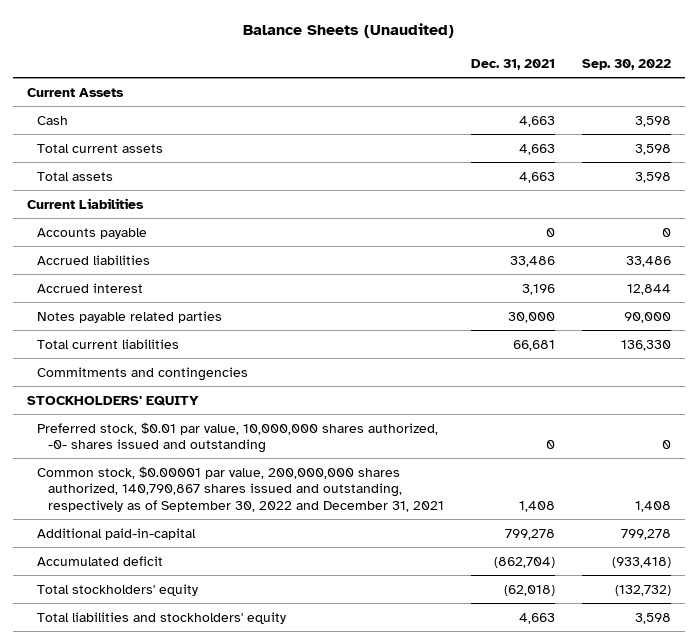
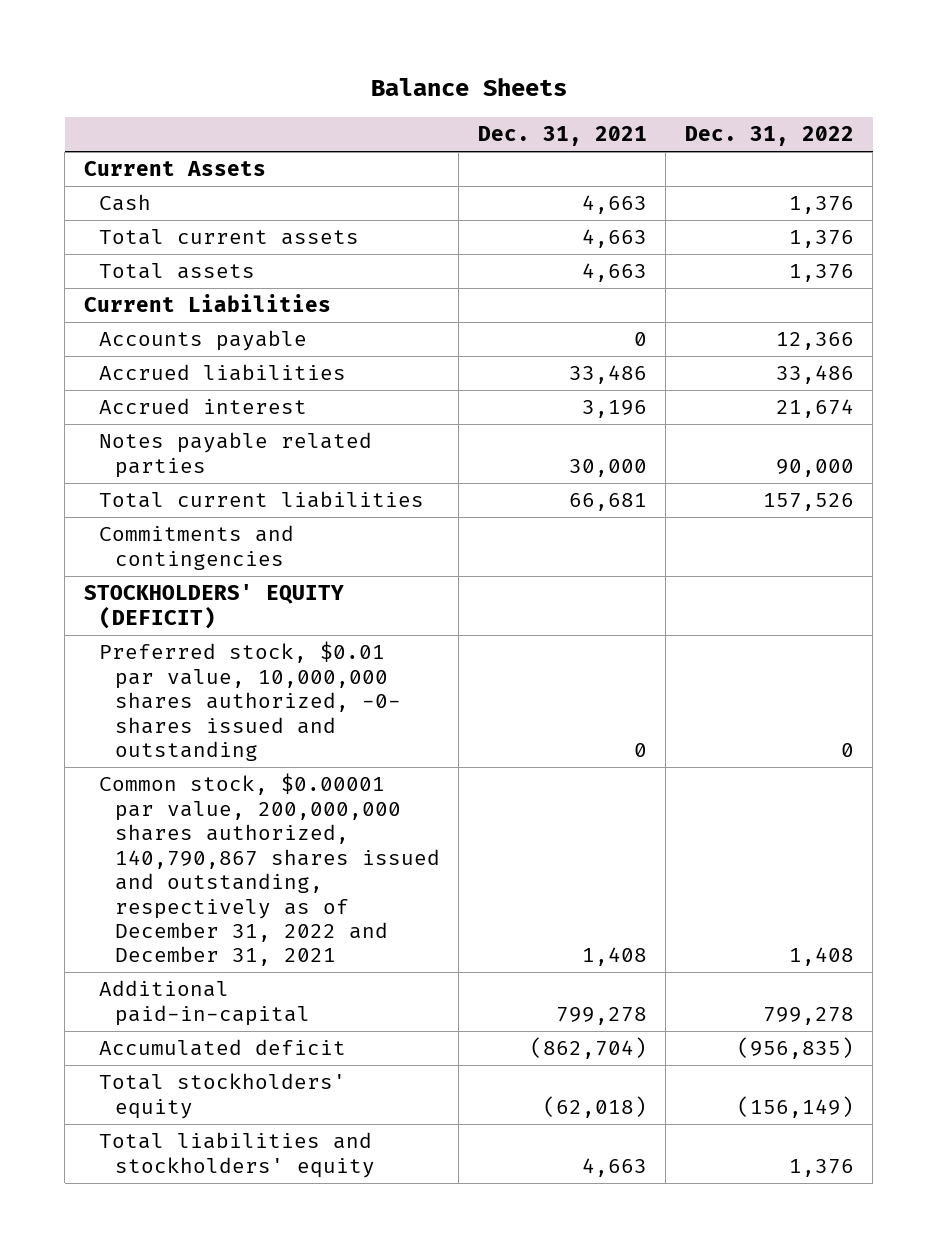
- Balance Sheets (Unaudited)
+ Balance Sheets
- | Dec. 31, 2021 | Sep. 30, 2022
+ | Dec. 31, 2021 | Dec. 31, 2022
- STOCKHOLDERS' EQUITY
+ STOCKHOLDERS' EQUITY (DEFICIT)
- Common stock, $0.00001 par value, 200,000,000 shares authorized, 140,790,867 shares issued and outstanding, respectively as of September 30, 2022 and December 31, 2021 | 1,408 | 1,408
+ Common stock, $0.00001 par value, 200,000,000 shares authorized, 140,790,867 shares issued and outstanding, respectively as of December 31, 2022 and December 31, 2021 | 1,408 | 1,408

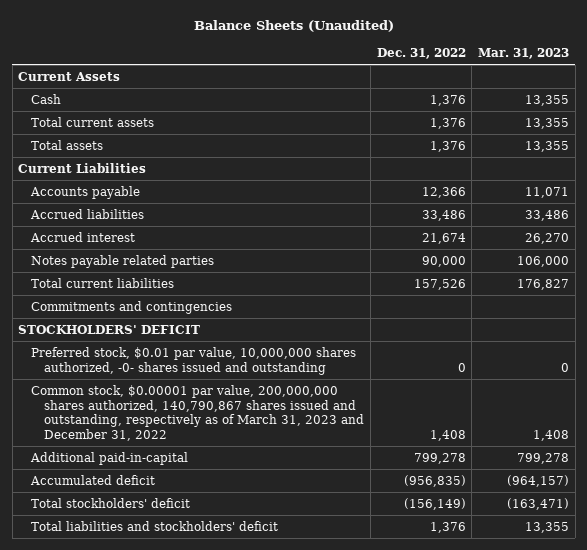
- Balance Sheets
+ Balance Sheets (Unaudited)
- | Dec. 31, 2021 | Dec. 31, 2022
+ | Dec. 31, 2022 | Mar. 31, 2023
- STOCKHOLDERS' EQUITY (DEFICIT)
+ STOCKHOLDERS' DEFICIT
- Common stock, $0.00001 par value, 200,000,000 shares authorized, 140,790,867 shares issued and outstanding, respectively as of December 31, 2022 and December 31, 2021 | 1,408 | 1,408
+ Common stock, $0.00001 par value, 200,000,000 shares authorized, 140,790,867 shares issued and outstanding, respectively as of March 31, 2023 and December 31, 2022 | 1,408 | 1,408
- Total stockholders' equity | (62,018) | (156,149)
- Total liabilities and stockholders' equity | 4,663 | 1,376
+ Total stockholders' deficit | (156,149) | (163,471)
+ Total liabilities and stockholders' deficit | 1,376 | 13,355

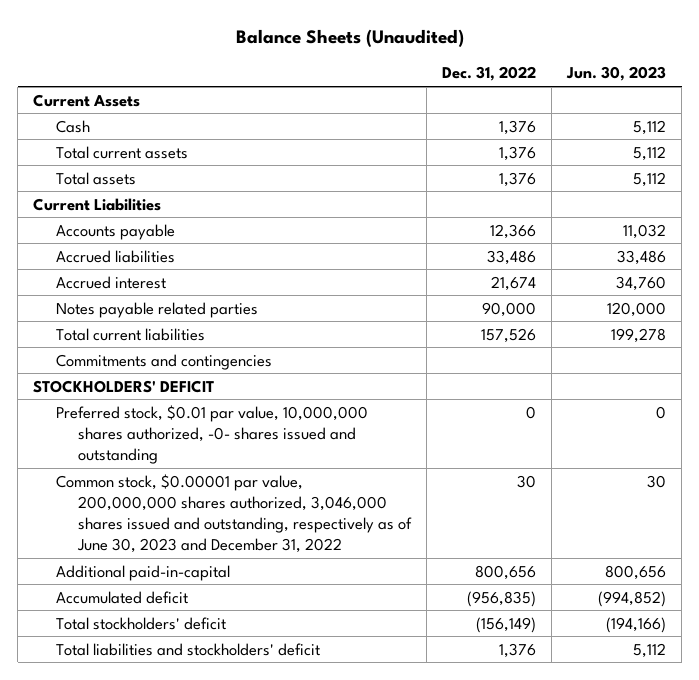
- | Dec. 31, 2022 | Mar. 31, 2023
+ | Dec. 31, 2022 | Jun. 30, 2023
- Common stock, $0.00001 par value, 200,000,000 shares authorized, 140,790,867 shares issued and outstanding, respectively as of March 31, 2023 and December 31, 2022 | 1,408 | 1,408
- Additional paid-in-capital | 799,278 | 799,278
+ Common stock, $0.00001 par value, 200,000,000 shares authorized, 3,046,000 shares issued and outstanding, respectively as of June 30, 2023 and December 31, 2022 | 30 | 30
+ Additional paid-in-capital | 800,656 | 800,656

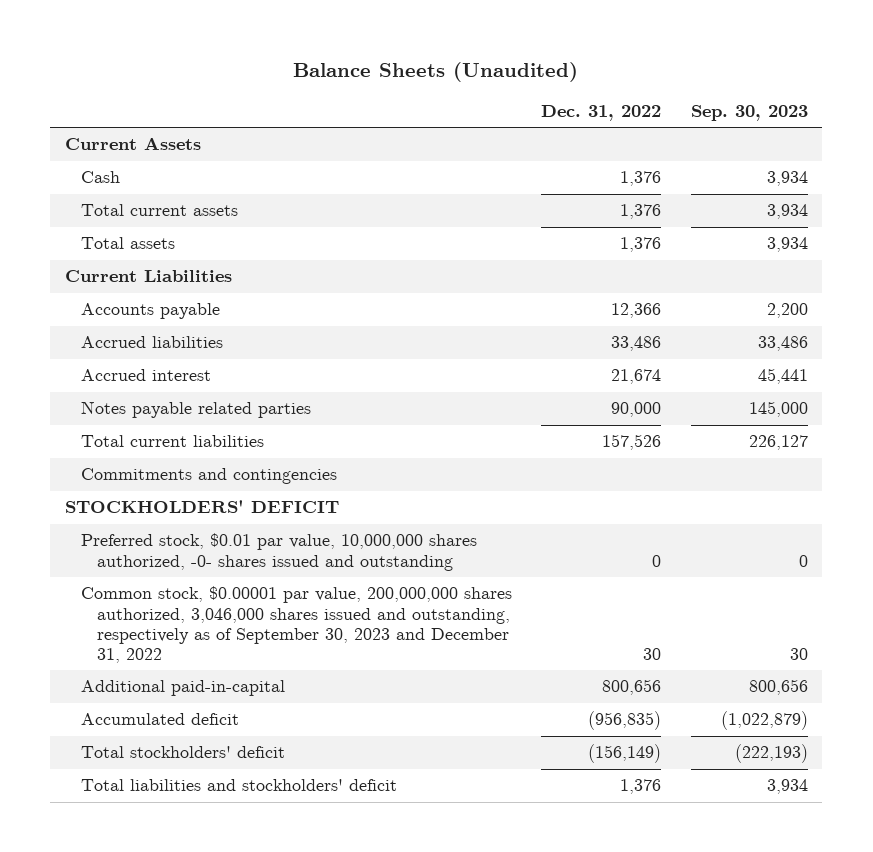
- | Dec. 31, 2022 | Jun. 30, 2023
+ | Dec. 31, 2022 | Sep. 30, 2023
- Common stock, $0.00001 par value, 200,000,000 shares authorized, 3,046,000 shares issued and outstanding, respectively as of June 30, 2023 and December 31, 2022 | 30 | 30
+ Common stock, $0.00001 par value, 200,000,000 shares authorized, 3,046,000 shares issued and outstanding, respectively as of September 30, 2023 and December 31, 2022 | 30 | 30

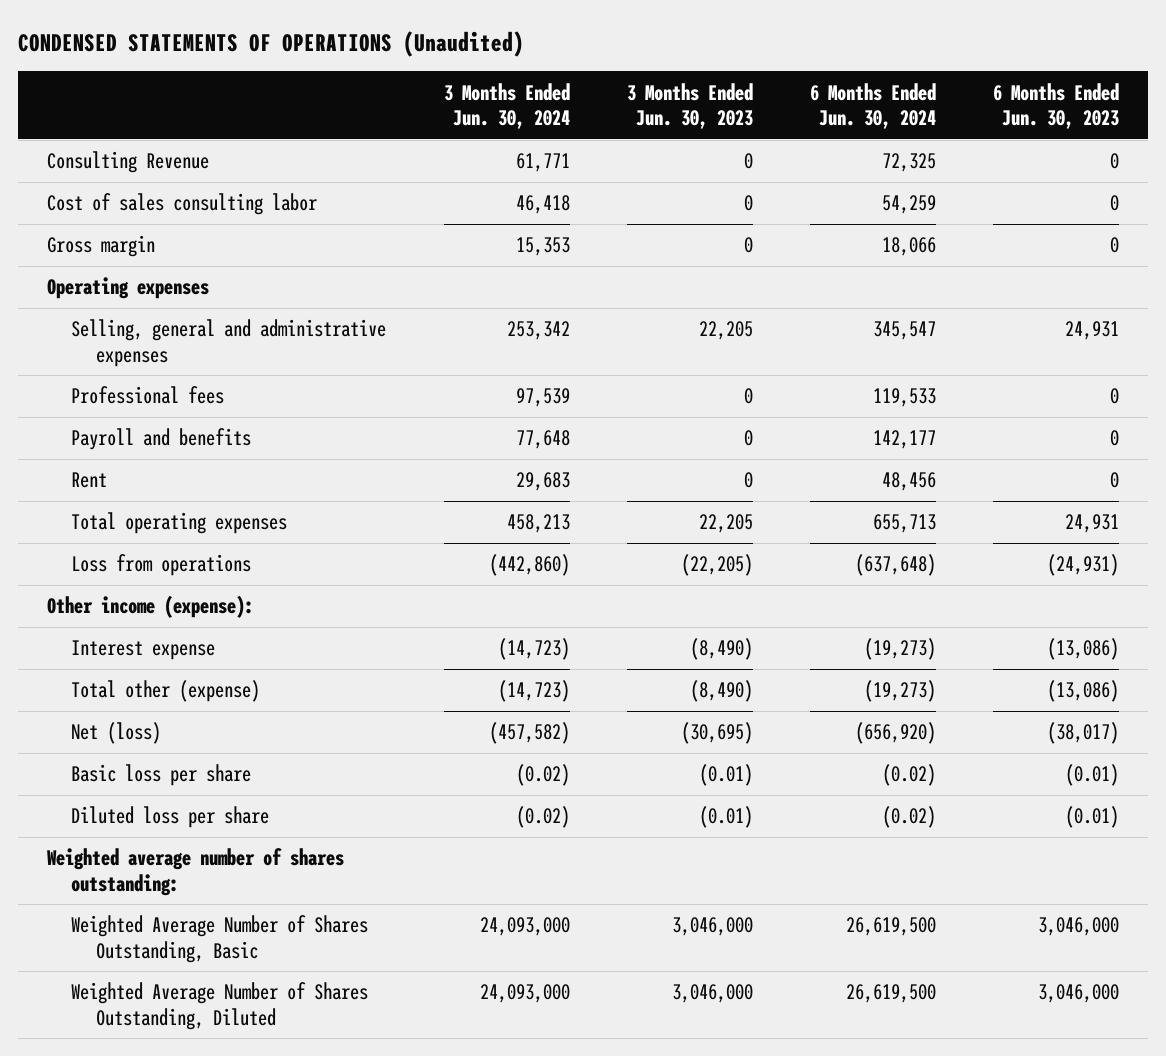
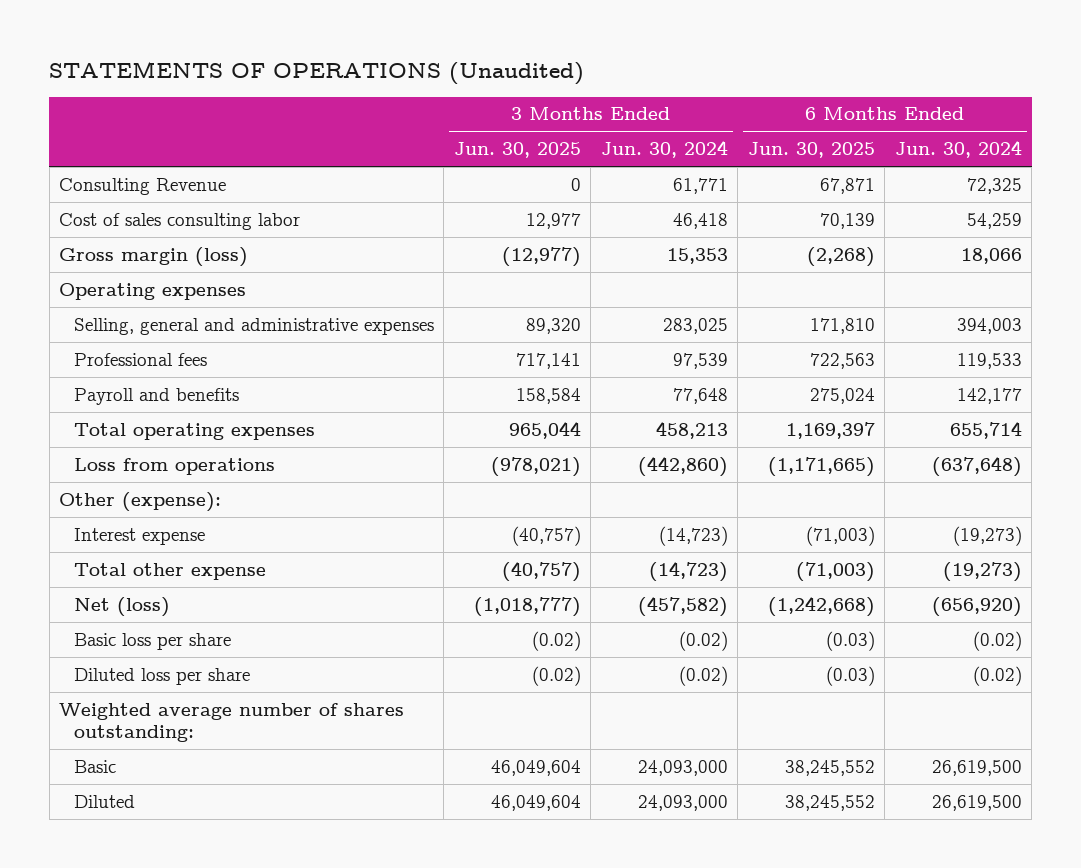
- CONDENSED STATEMENTS OF OPERATIONS (Unaudited)
+ STATEMENTS OF OPERATIONS (Unaudited)
- | 3 Months Ended Jun. 30, 2024 | 3 Months Ended Jun. 30, 2023 | 6 Months Ended Jun. 30, 2024 | 6 Months Ended Jun. 30, 2023
+ | 3 Months Ended Jun. 30, 2025 | 3 Months Ended Jun. 30, 2024 | 6 Months Ended Jun. 30, 2025 | 6 Months Ended Jun. 30, 2024
- Gross margin | 15,353 | 0 | 18,066 | 0
+ Gross margin (loss) | (12,977) | 15,353 | (2,268) | 18,066
- Selling, general and administrative expenses | 253,342 | 22,205 | 345,547 | 24,931
+ Selling, general and administrative expenses | 89,320 | 283,025 | 171,810 | 394,003
- Rent | 29,683 | 0 | 48,456 | 0
- Total operating expenses | 458,213 | 22,205 | 655,713 | 24,931
+ Total operating expenses | 965,044 | 458,213 | 1,169,397 | 655,714
- Other income (expense):
+ Other (expense):
- Total other (expense) | (14,723) | (8,490) | (19,273) | (13,086)
+ Total other expense | (40,757) | (14,723) | (71,003) | (19,273)
- Weighted Average Number of Shares Outstanding, Basic | 24,093,000 | 3,046,000 | 26,619,500 | 3,046,000
- Weighted Average Number of Shares Outstanding, Diluted | 24,093,000 | 3,046,000 | 26,619,500 | 3,046,000
+ Basic | 46,049,604 | 24,093,000 | 38,245,552 | 26,619,500
+ Diluted | 46,049,604 | 24,093,000 | 38,245,552 | 26,619,500

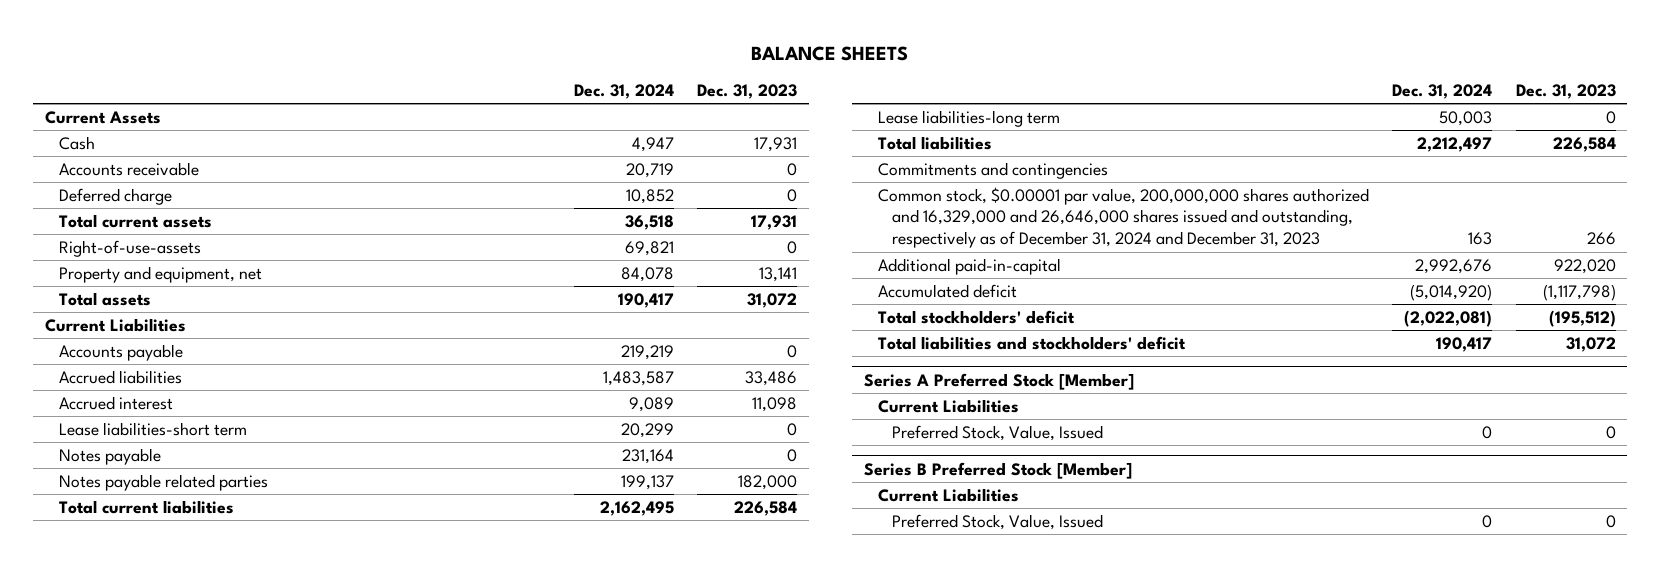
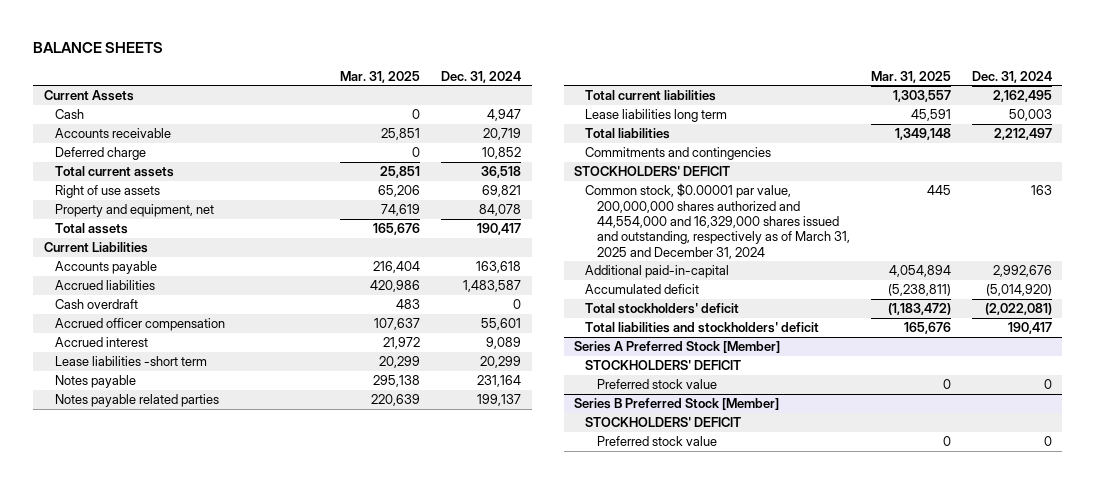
- | Dec. 31, 2024 | Dec. 31, 2023
+ | Mar. 31, 2025 | Dec. 31, 2024
- Right-of-use-assets | 69,821 | 0
+ Right of use assets | 65,206 | 69,821
- Accounts payable | 219,219 | 0
+ Accounts payable | 216,404 | 163,618
+ Cash overdraft | 483 | 0
+ Accrued officer compensation | 107,637 | 55,601
- Lease liabilities-short term | 20,299 | 0
+ Lease liabilities -short term | 20,299 | 20,299
- Lease liabilities-long term | 50,003 | 0
+ Lease liabilities long term | 45,591 | 50,003
- Common stock, $0.00001 par value, 200,000,000 shares authorized and 16,329,000 and 26,646,000 shares issued and outstanding, respectively as of December 31, 2024 and December 31, 2023 | 163 | 266
+ STOCKHOLDERS' DEFICIT
+ Common stock, $0.00001 par value, 200,000,000 shares authorized and 44,554,000 and 16,329,000 shares issued and outstanding, respectively as of March 31, 2025 and December 31, 2024 | 445 | 163
@ Series A Preferred Stock [Member]
- Current Liabilities
- Preferred Stock, Value, Issued | 0 | 0
+ STOCKHOLDERS' DEFICIT
+ Preferred stock value | 0 | 0
@ Series B Preferred Stock [Member]
- Current Liabilities
- Preferred Stock, Value, Issued | 0 | 0
+ STOCKHOLDERS' DEFICIT
+ Preferred stock value | 0 | 0

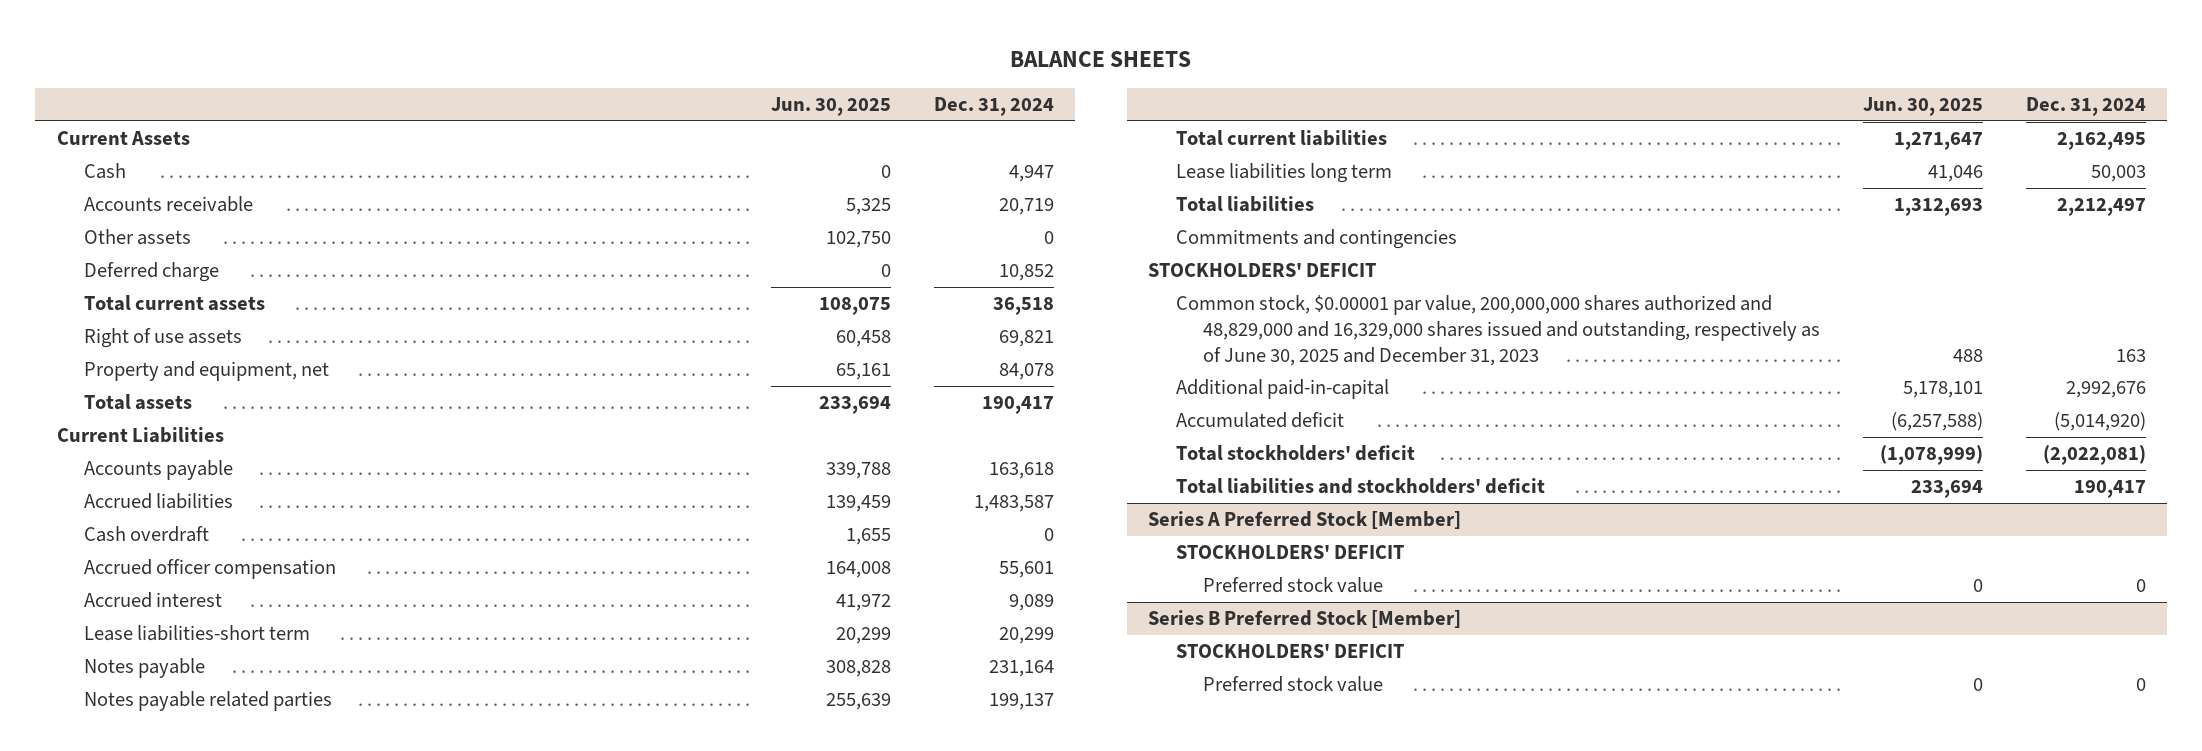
- | Mar. 31, 2025 | Dec. 31, 2024
+ | Jun. 30, 2025 | Dec. 31, 2024
+ Other assets | 102,750 | 0
- Lease liabilities -short term | 20,299 | 20,299
+ Lease liabilities-short term | 20,299 | 20,299
- Common stock, $0.00001 par value, 200,000,000 shares authorized and 44,554,000 and 16,329,000 shares issued and outstanding, respectively as of March 31, 2025 and December 31, 2024 | 445 | 163
+ Common stock, $0.00001 par value, 200,000,000 shares authorized and 48,829,000 and 16,329,000 shares issued and outstanding, respectively as of June 30, 2025 and December 31, 2023 | 488 | 163

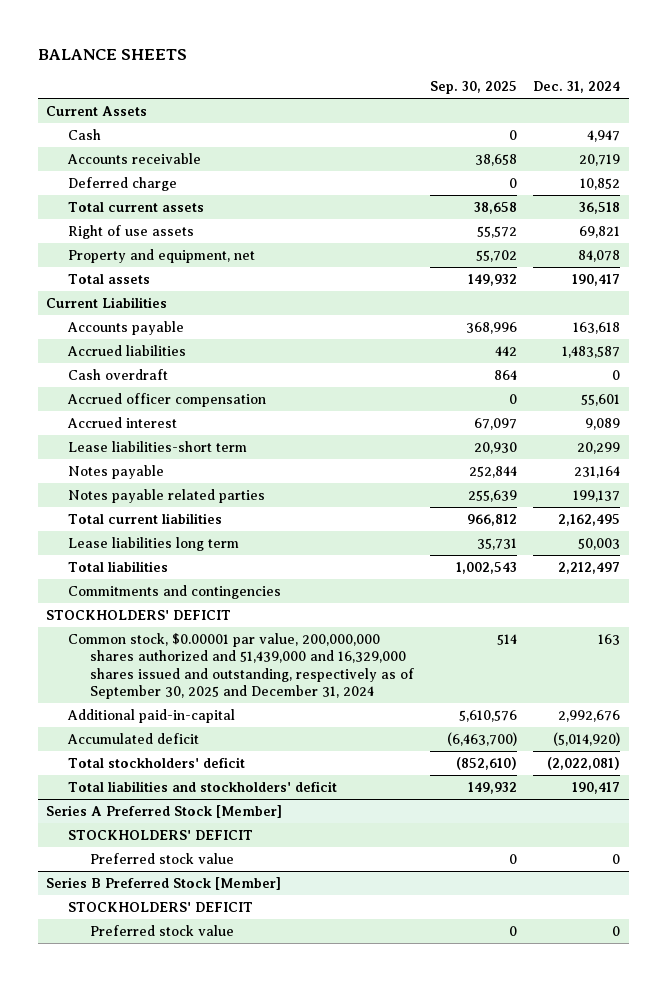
- | Jun. 30, 2025 | Dec. 31, 2024
+ | Sep. 30, 2025 | Dec. 31, 2024
- Other assets | 102,750 | 0
- Common stock, $0.00001 par value, 200,000,000 shares authorized and 48,829,000 and 16,329,000 shares issued and outstanding, respectively as of June 30, 2025 and December 31, 2023 | 488 | 163
+ Common stock, $0.00001 par value, 200,000,000 shares authorized and 51,439,000 and 16,329,000 shares issued and outstanding, respectively as of September 30, 2025 and December 31, 2024 | 514 | 163

